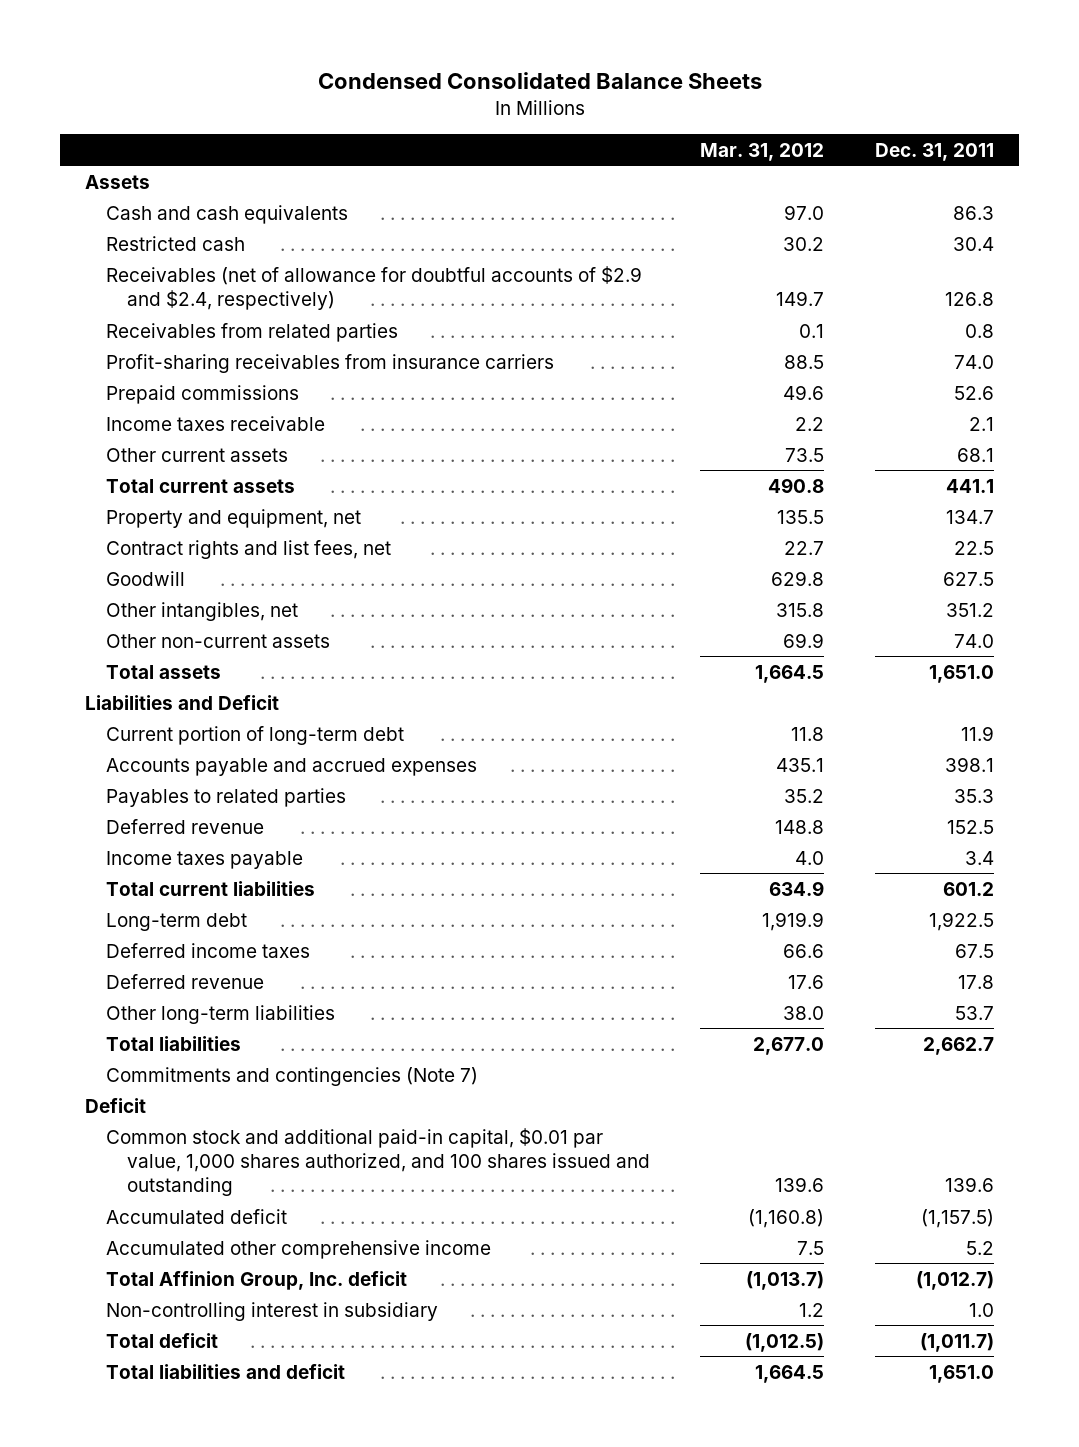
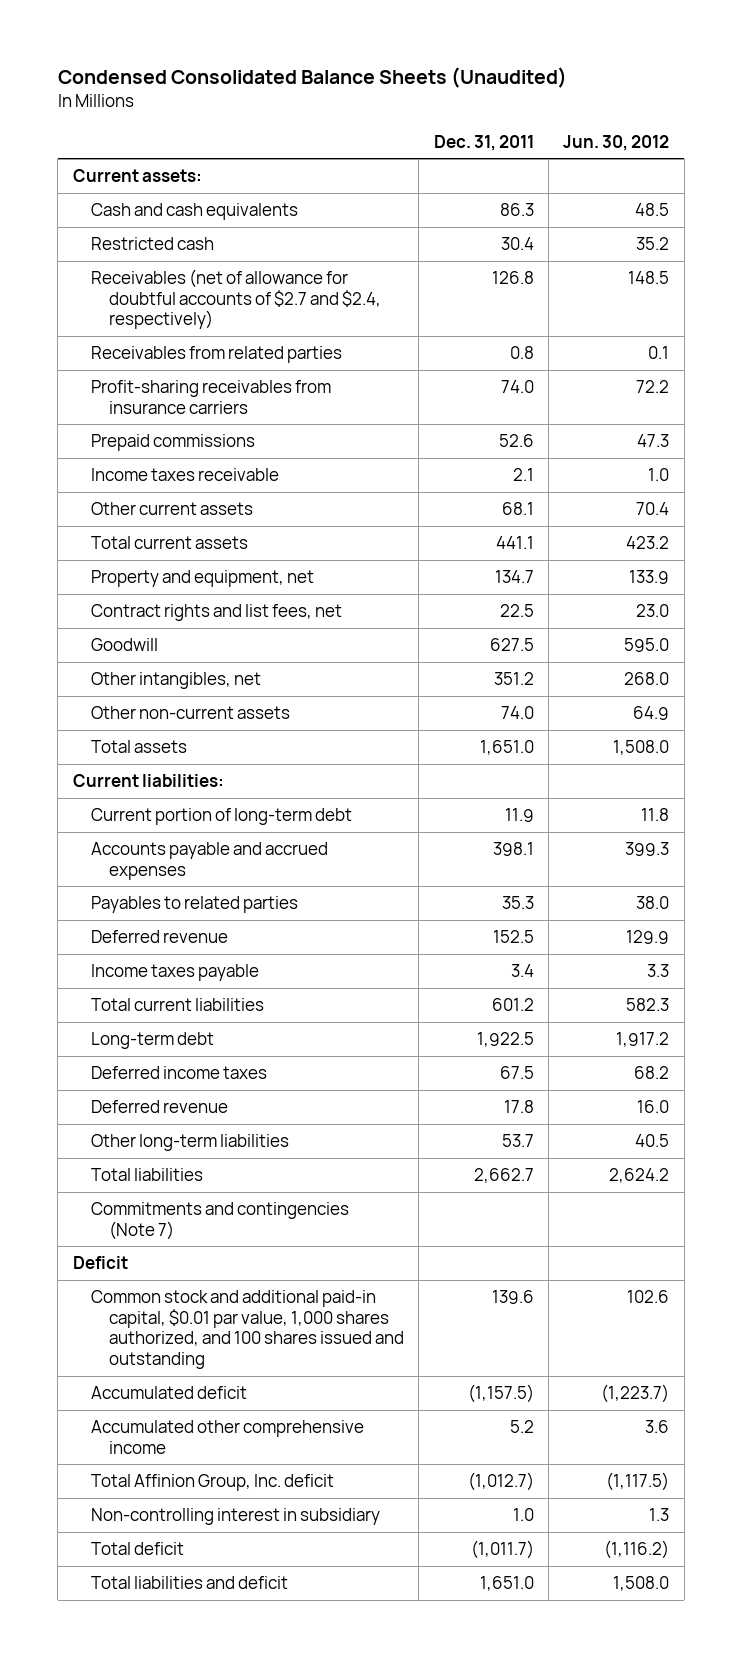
- Condensed Consolidated Balance Sheets
+ Condensed Consolidated Balance Sheets (Unaudited)
- | Mar. 31, 2012 | Dec. 31, 2011
+ | Dec. 31, 2011 | Jun. 30, 2012
- Assets
+ Current assets:
- Receivables (net of allowance for doubtful accounts of $2.9 and $2.4, respectively) | 149.7 | 126.8
+ Receivables (net of allowance for doubtful accounts of $2.7 and $2.4, respectively) | 126.8 | 148.5
- Liabilities and Deficit
+ Current liabilities:

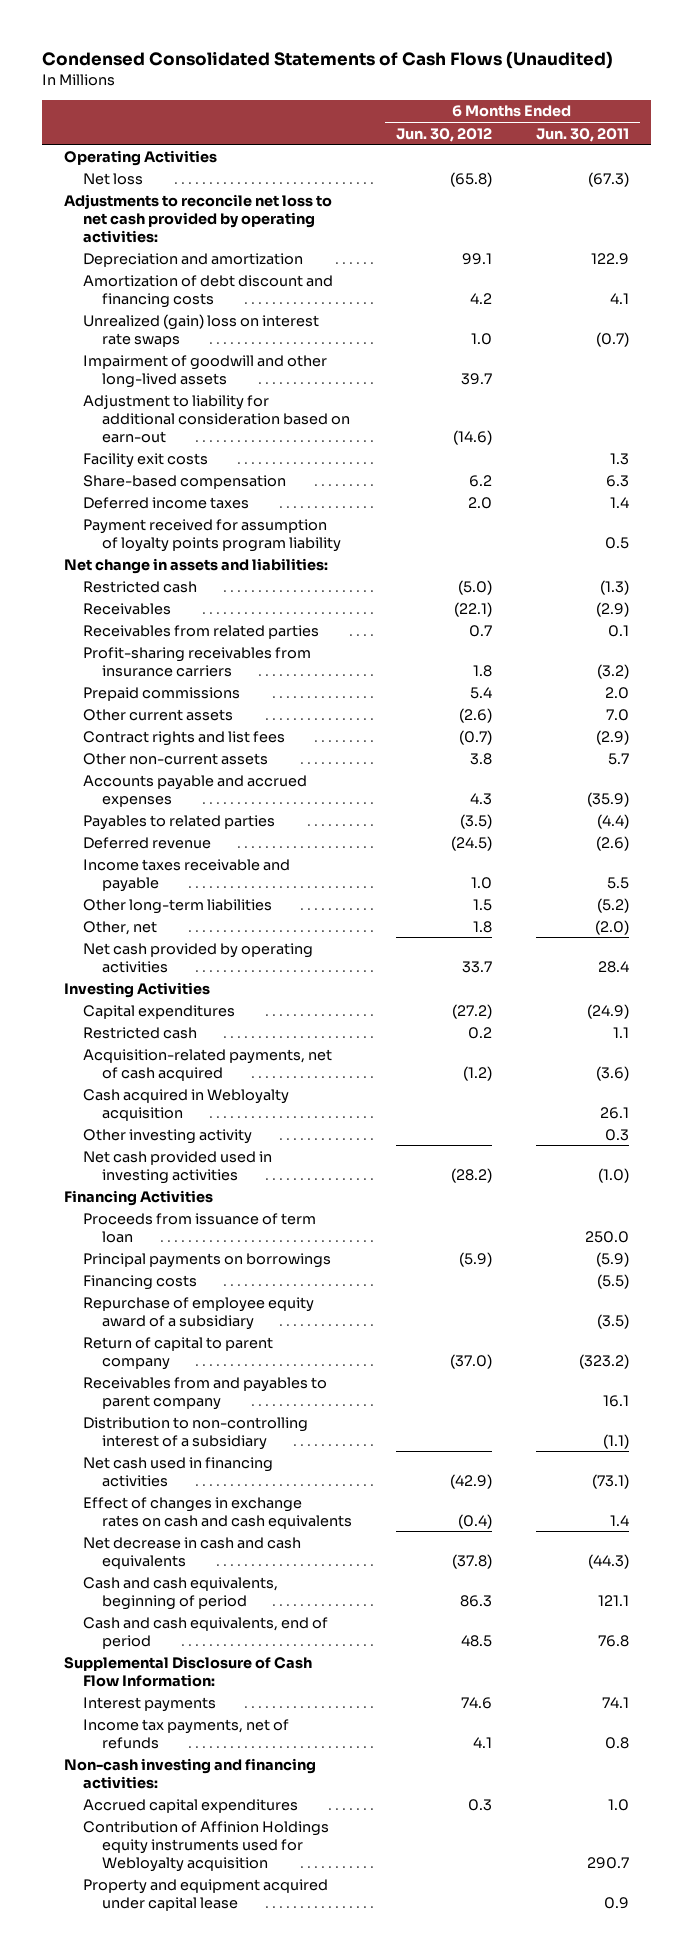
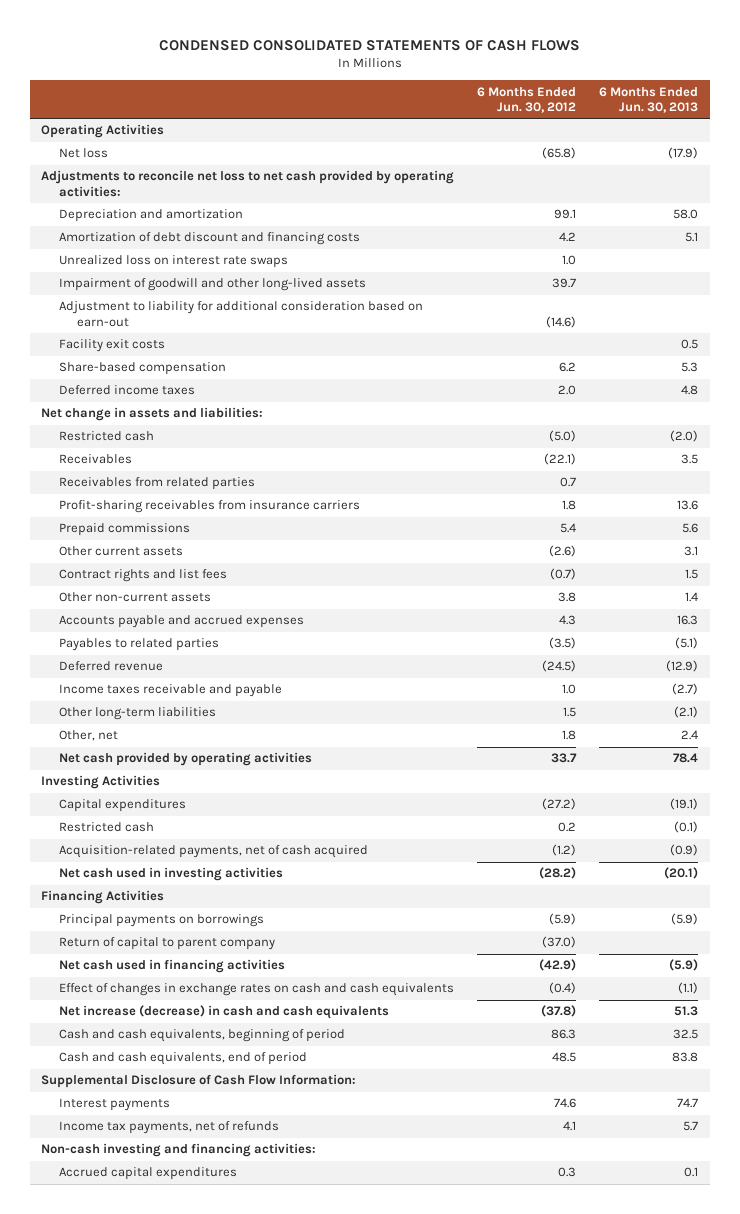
- Condensed Consolidated Statements of Cash Flows (Unaudited)
+ CONDENSED CONSOLIDATED STATEMENTS OF CASH FLOWS
- | 6 Months Ended Jun. 30, 2012 | 6 Months Ended Jun. 30, 2011
+ | 6 Months Ended Jun. 30, 2012 | 6 Months Ended Jun. 30, 2013
- Unrealized (gain) loss on interest rate swaps | 1.0 | (0.7)
+ Unrealized loss on interest rate swaps | 1.0 |
- Payment received for assumption of loyalty points program liability | | 0.5
- Cash acquired in Webloyalty acquisition | | 26.1
- Other investing activity | | 0.3
- Net cash provided used in investing activities | (28.2) | (1.0)
+ Net cash used in investing activities | (28.2) | (20.1)
- Proceeds from issuance of term loan | | 250.0
- Financing costs | | (5.5)
- Repurchase of employee equity award of a subsidiary | | (3.5)
- Receivables from and payables to parent company | | 16.1
- Distribution to non-controlling interest of a subsidiary | | (1.1)
- Net decrease in cash and cash equivalents | (37.8) | (44.3)
+ Net increase (decrease) in cash and cash equivalents | (37.8) | 51.3
- Contribution of Affinion Holdings equity instruments used for Webloyalty acquisition | | 290.7
- Property and equipment acquired under capital lease | | 0.9

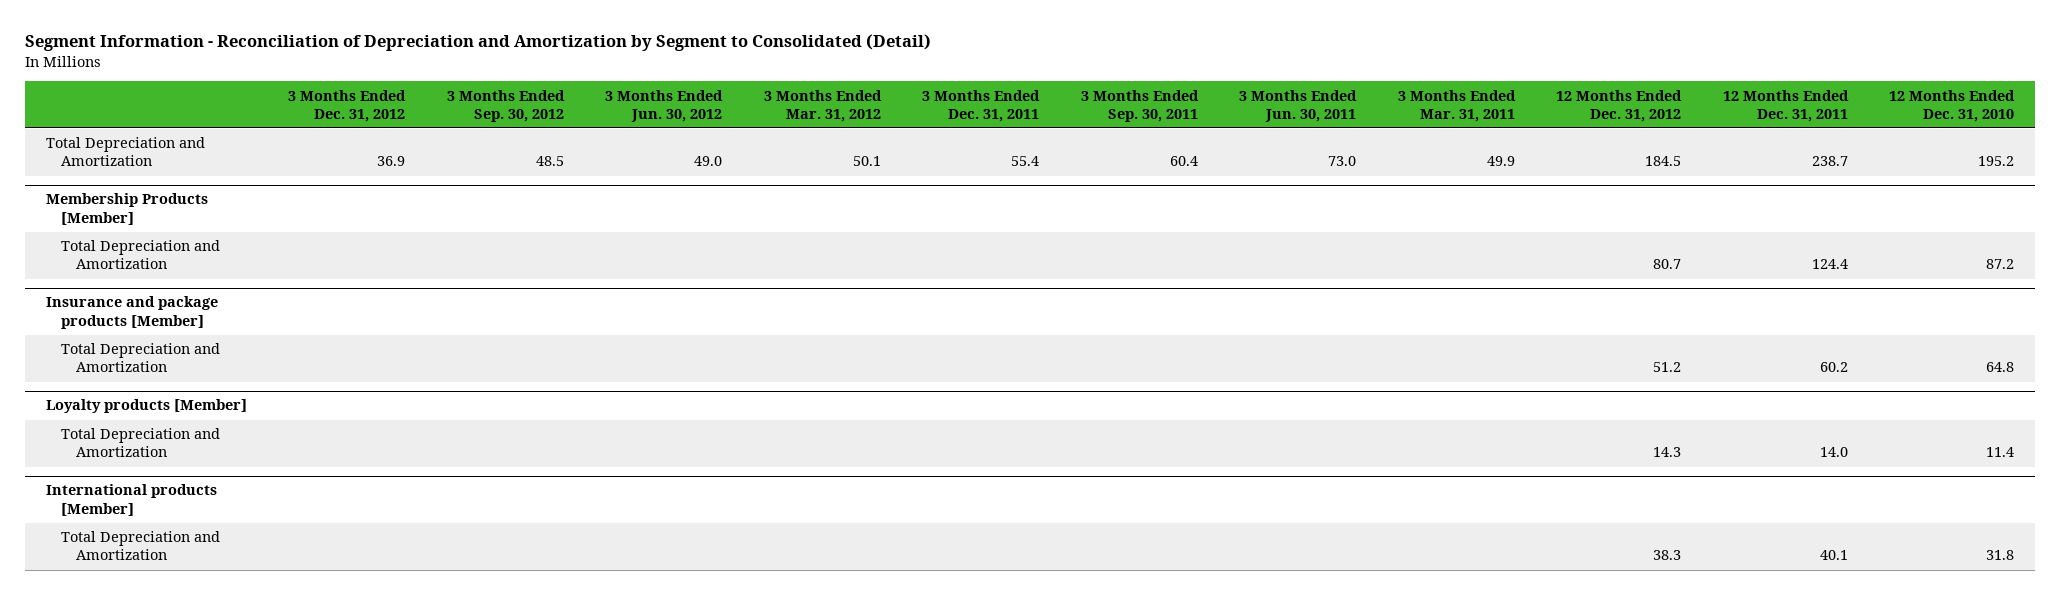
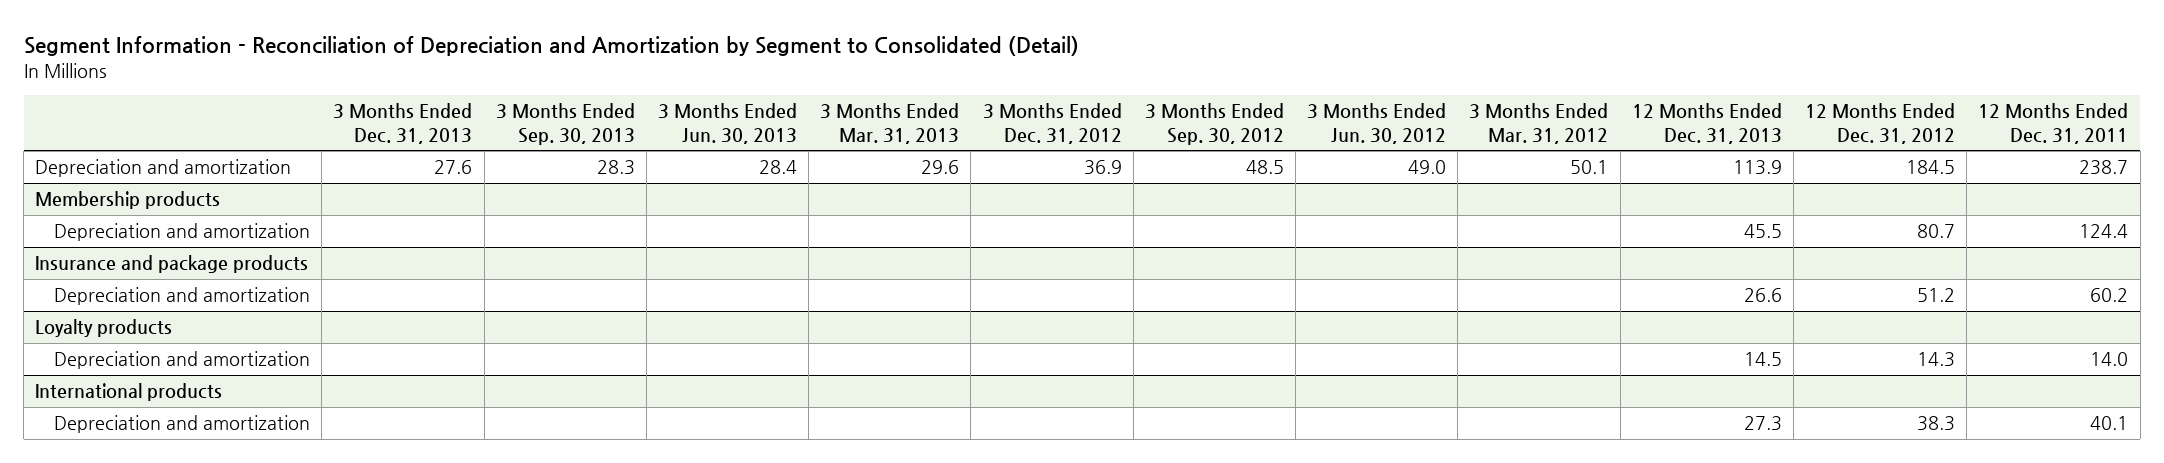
- | 3 Months Ended Dec. 31, 2012 | 3 Months Ended Sep. 30, 2012 | 3 Months Ended Jun. 30, 2012 | 3 Months Ended Mar. 31, 2012 | 3 Months Ended Dec. 31, 2011 | 3 Months Ended Sep. 30, 2011 | 3 Months Ended Jun. 30, 2011 | 3 Months Ended Mar. 31, 2011 | 12 Months Ended Dec. 31, 2012 | 12 Months Ended Dec. 31, 2011 | 12 Months Ended Dec. 31, 2010
+ | 3 Months Ended Dec. 31, 2013 | 3 Months Ended Sep. 30, 2013 | 3 Months Ended Jun. 30, 2013 | 3 Months Ended Mar. 31, 2013 | 3 Months Ended Dec. 31, 2012 | 3 Months Ended Sep. 30, 2012 | 3 Months Ended Jun. 30, 2012 | 3 Months Ended Mar. 31, 2012 | 12 Months Ended Dec. 31, 2013 | 12 Months Ended Dec. 31, 2012 | 12 Months Ended Dec. 31, 2011
- Total Depreciation and Amortization | 36.9 | 48.5 | 49.0 | 50.1 | 55.4 | 60.4 | 73.0 | 49.9 | 184.5 | 238.7 | 195.2
- Membership Products [Member]
- Total Depreciation and Amortization | | | | | | | | | 80.7 | 124.4 | 87.2
- Insurance and package products [Member]
- Total Depreciation and Amortization | | | | | | | | | 51.2 | 60.2 | 64.8
- Loyalty products [Member]
- Total Depreciation and Amortization | | | | | | | | | 14.3 | 14.0 | 11.4
- International products [Member]
- Total Depreciation and Amortization | | | | | | | | | 38.3 | 40.1 | 31.8
+ Depreciation and amortization | 27.6 | 28.3 | 28.4 | 29.6 | 36.9 | 48.5 | 49.0 | 50.1 | 113.9 | 184.5 | 238.7
+ Membership products
+ Depreciation and amortization | | | | | | | | | 45.5 | 80.7 | 124.4
+ Insurance and package products
+ Depreciation and amortization | | | | | | | | | 26.6 | 51.2 | 60.2
+ Loyalty products
+ Depreciation and amortization | | | | | | | | | 14.5 | 14.3 | 14.0
+ International products
+ Depreciation and amortization | | | | | | | | | 27.3 | 38.3 | 40.1

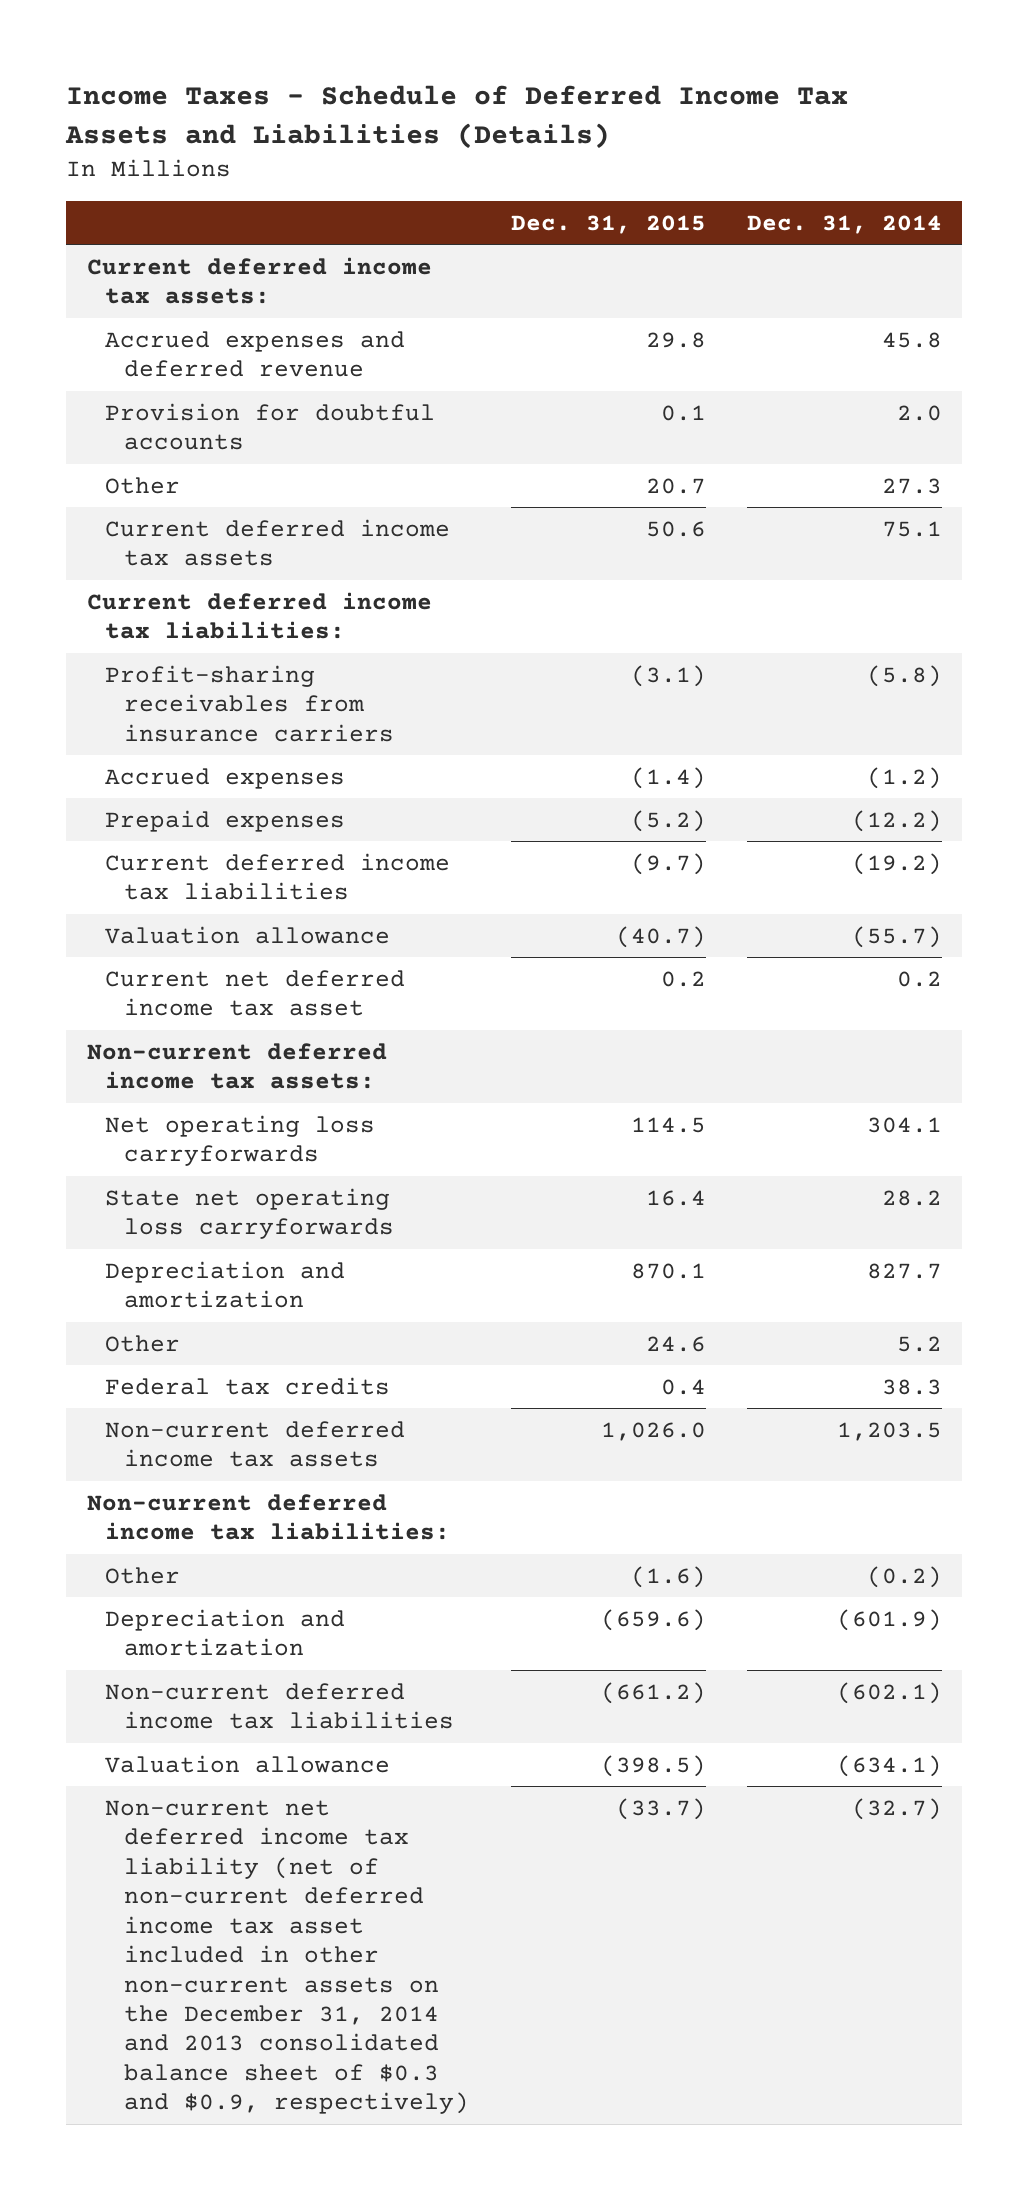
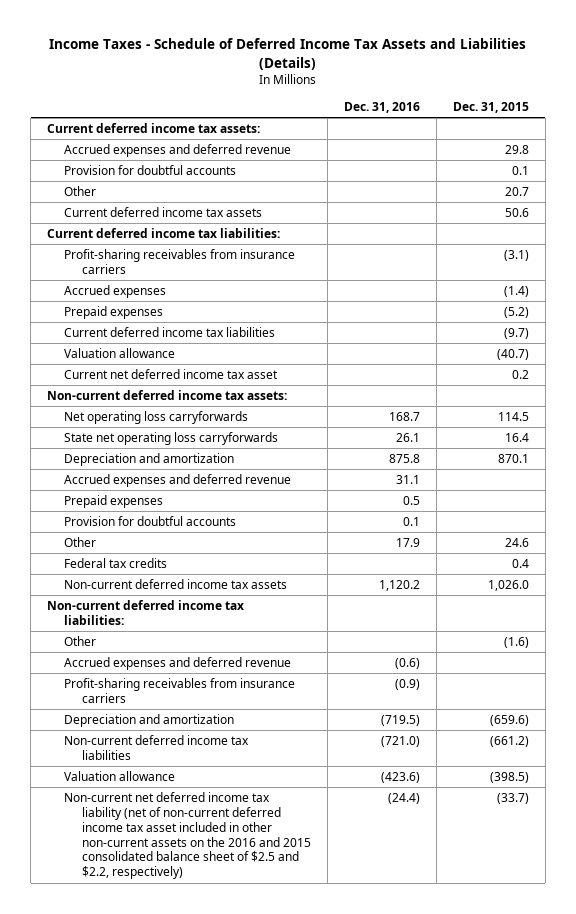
- | Dec. 31, 2015 | Dec. 31, 2014
+ | Dec. 31, 2016 | Dec. 31, 2015
+ Accrued expenses and deferred revenue | 31.1 |
+ Prepaid expenses | 0.5 |
+ Provision for doubtful accounts | 0.1 |
+ Accrued expenses and deferred revenue | (0.6) |
+ Profit-sharing receivables from insurance carriers | (0.9) |
- Non-current net deferred income tax liability (net of non-current deferred income tax asset included in other non-current assets on the December 31, 2014 and 2013 consolidated balance sheet of $0.3 and $0.9, respectively) | (33.7) | (32.7)
+ Non-current net deferred income tax liability (net of non-current deferred income tax asset included in other non-current assets on the 2016 and 2015 consolidated balance sheet of $2.5 and $2.2, respectively) | (24.4) | (33.7)

